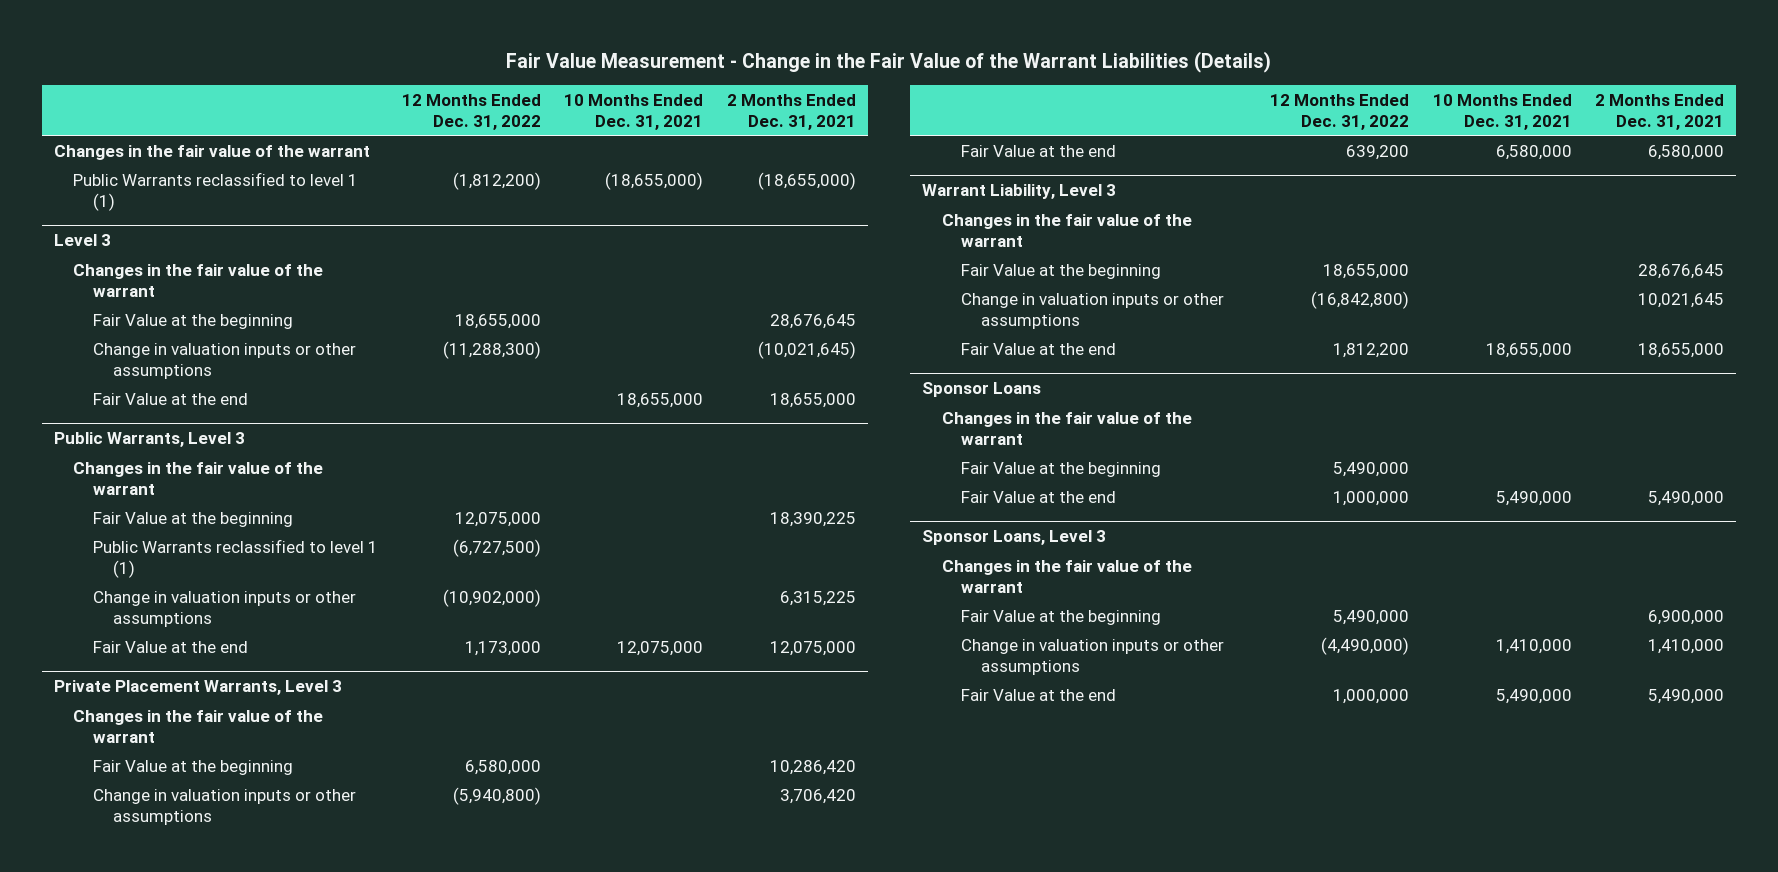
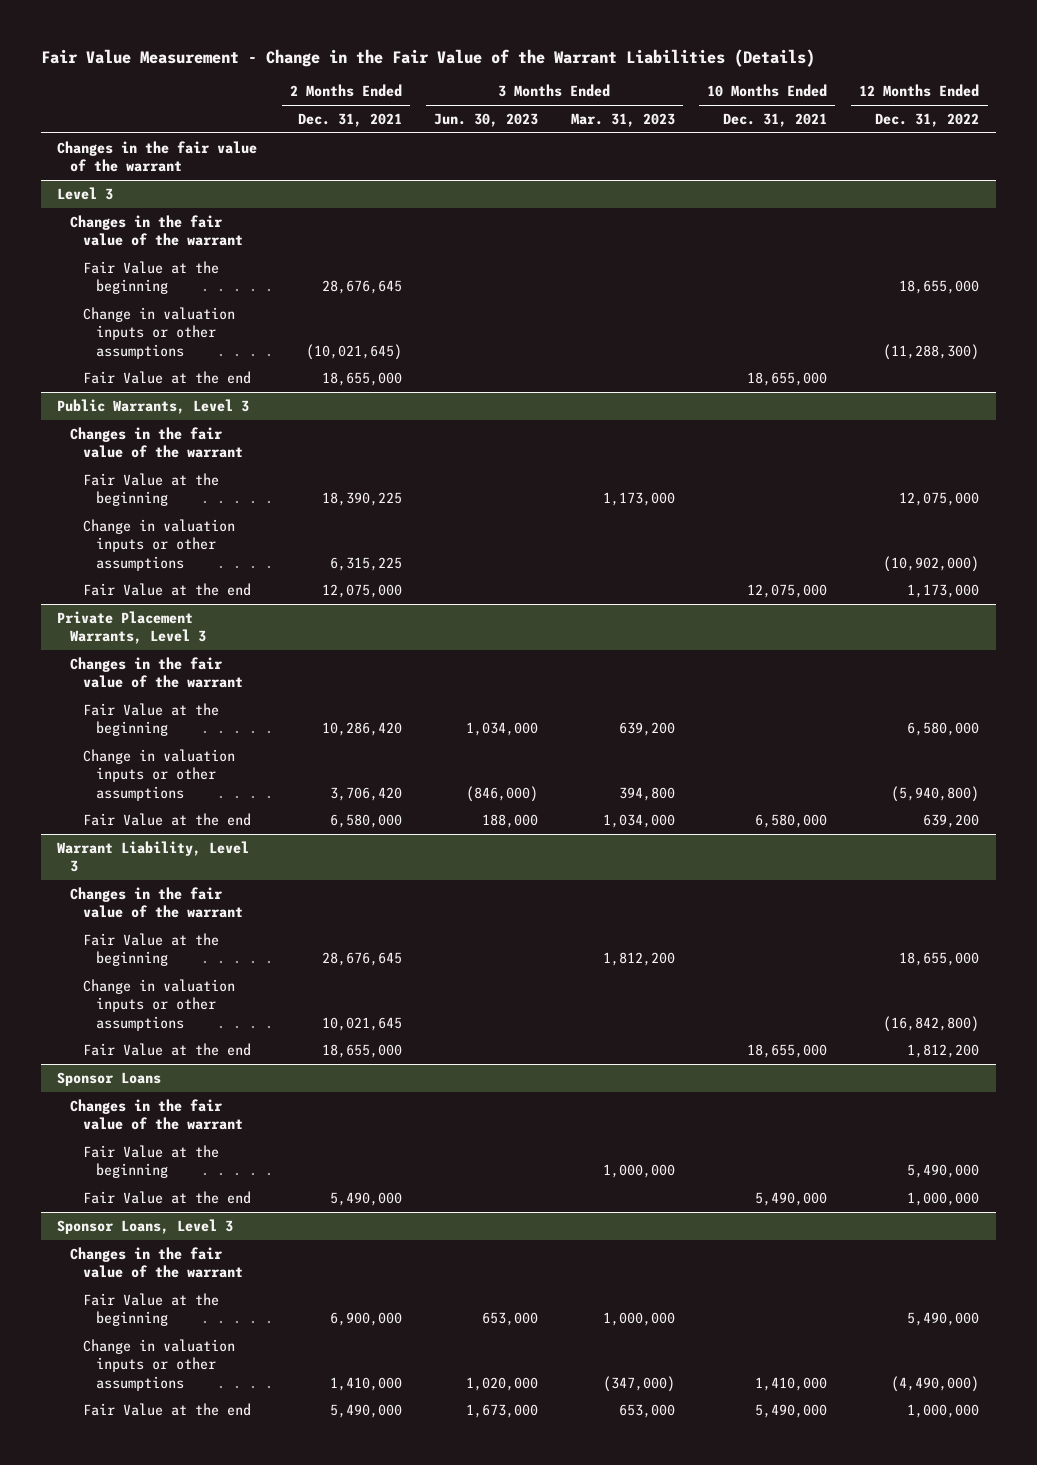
- | 12 Months Ended Dec. 31, 2022 | 10 Months Ended Dec. 31, 2021 | 2 Months Ended Dec. 31, 2021
+ | 2 Months Ended Dec. 31, 2021 | 3 Months Ended Jun. 30, 2023 | 3 Months Ended Mar. 31, 2023 | 10 Months Ended Dec. 31, 2021 | 12 Months Ended Dec. 31, 2022
- Public Warrants reclassified to level 1 (1) | (1,812,200) | (18,655,000) | (18,655,000)
@ Public Warrants, Level 3
- Public Warrants reclassified to level 1 (1) | (6,727,500) | |

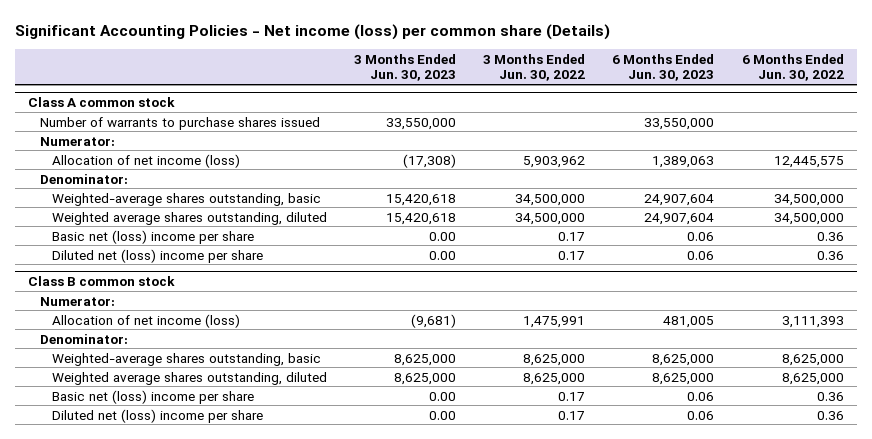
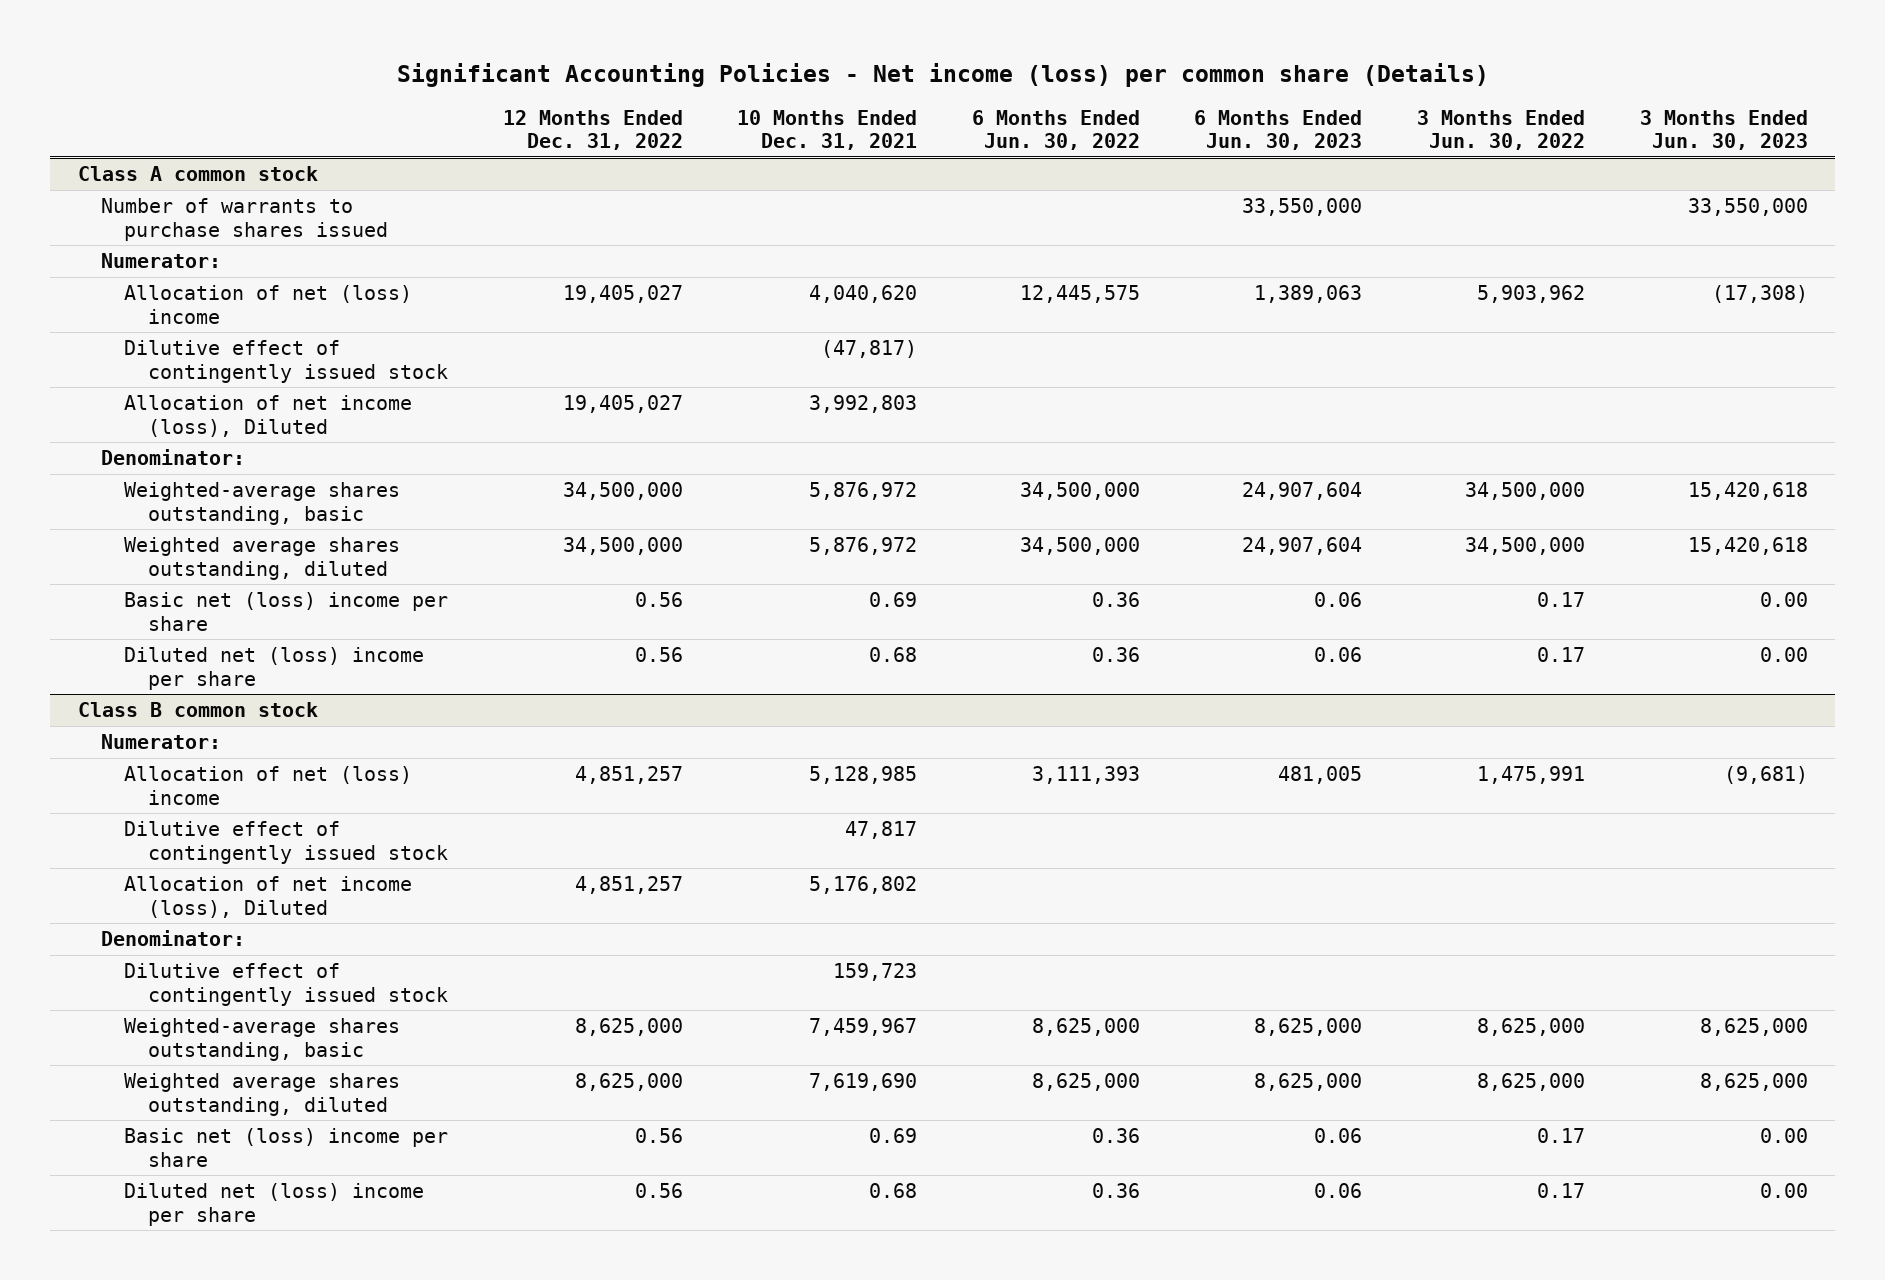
- | 3 Months Ended Jun. 30, 2023 | 3 Months Ended Jun. 30, 2022 | 6 Months Ended Jun. 30, 2023 | 6 Months Ended Jun. 30, 2022
+ | 12 Months Ended Dec. 31, 2022 | 10 Months Ended Dec. 31, 2021 | 6 Months Ended Jun. 30, 2022 | 6 Months Ended Jun. 30, 2023 | 3 Months Ended Jun. 30, 2022 | 3 Months Ended Jun. 30, 2023
@ Class A common stock
- Allocation of net income (loss) | (17,308) | 5,903,962 | 1,389,063 | 12,445,575
+ Allocation of net (loss) income | 19,405,027 | 4,040,620 | 12,445,575 | 1,389,063 | 5,903,962 | (17,308)
+ Dilutive effect of contingently issued stock | | (47,817) | | | |
+ Allocation of net income (loss), Diluted | 19,405,027 | 3,992,803 | | | |
@ Class B common stock
- Allocation of net income (loss) | (9,681) | 1,475,991 | 481,005 | 3,111,393
+ Allocation of net (loss) income | 4,851,257 | 5,128,985 | 3,111,393 | 481,005 | 1,475,991 | (9,681)
+ Dilutive effect of contingently issued stock | | 47,817 | | | |
+ Allocation of net income (loss), Diluted | 4,851,257 | 5,176,802 | | | |
+ Dilutive effect of contingently issued stock | | 159,723 | | | |

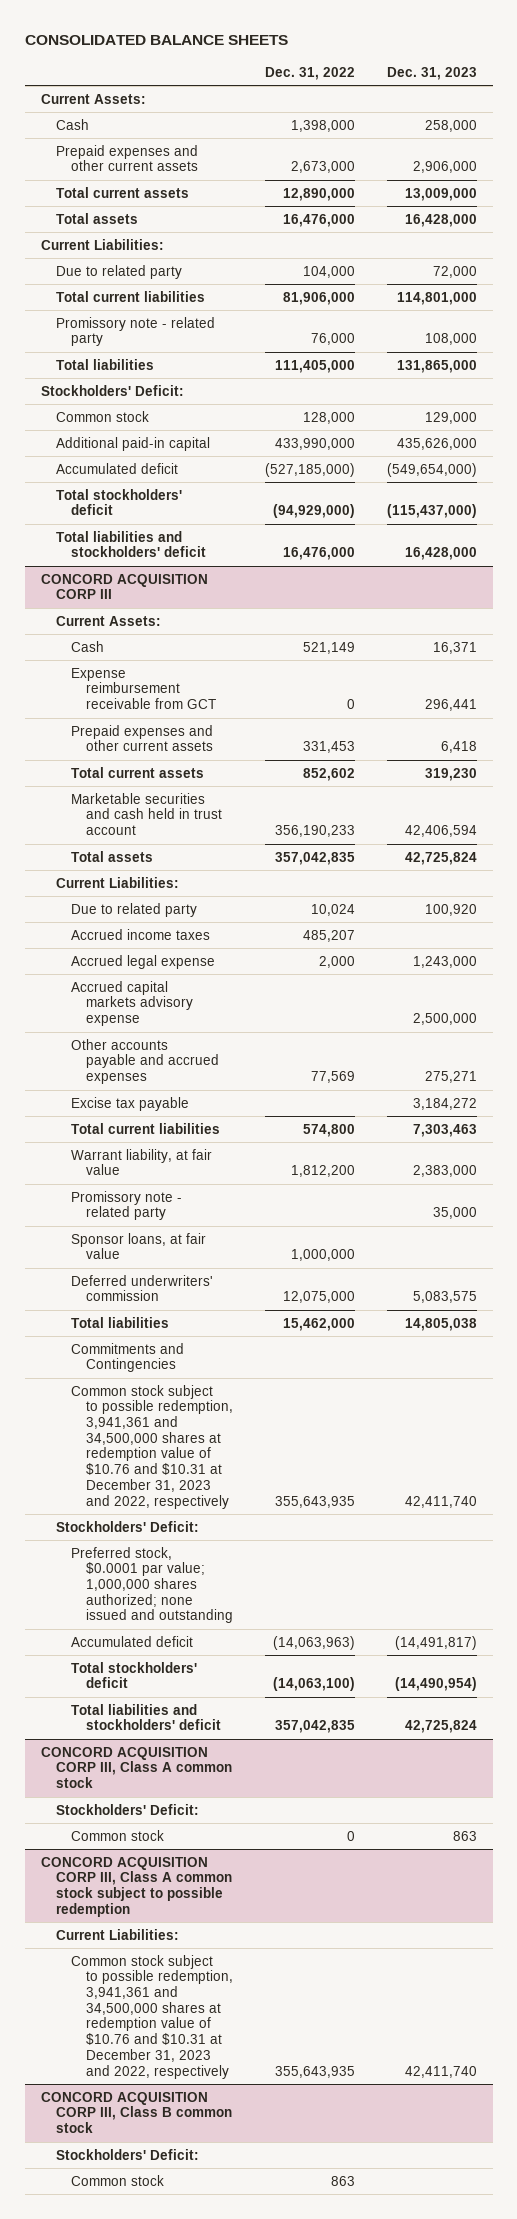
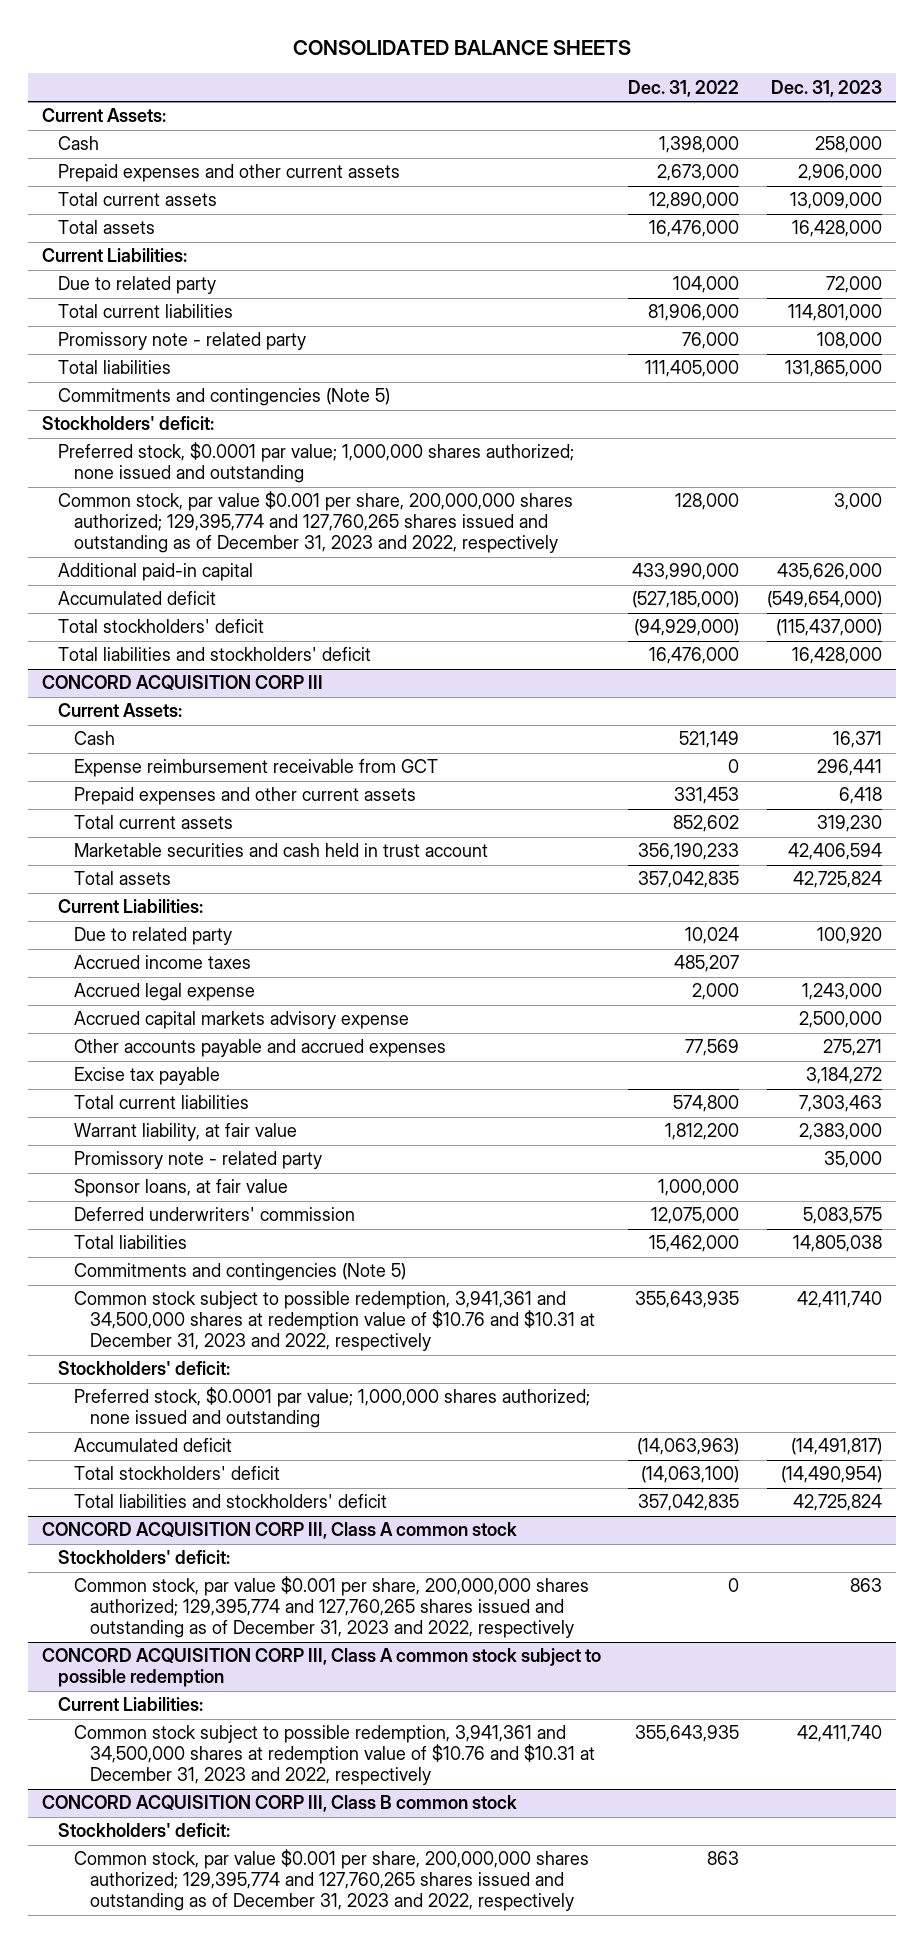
- Stockholders' Deficit:
- Common stock | 128,000 | 129,000
+ Commitments and contingencies (Note 5)
+ Stockholders' deficit:
+ Preferred stock, $0.0001 par value; 1,000,000 shares authorized; none issued and outstanding
+ Common stock, par value $0.001 per share, 200,000,000 shares authorized; 129,395,774 and 127,760,265 shares issued and outstanding as of December 31, 2023 and 2022, respectively | 128,000 | 3,000
@ CONCORD ACQUISITION CORP III
- Commitments and Contingencies
+ Commitments and contingencies (Note 5)
- Stockholders' Deficit:
+ Stockholders' deficit:
@ CONCORD ACQUISITION CORP III, Class A common stock
- Stockholders' Deficit:
- Common stock | 0 | 863
+ Stockholders' deficit:
+ Common stock, par value $0.001 per share, 200,000,000 shares authorized; 129,395,774 and 127,760,265 shares issued and outstanding as of December 31, 2023 and 2022, respectively | 0 | 863
@ CONCORD ACQUISITION CORP III, Class B common stock
- Stockholders' Deficit:
- Common stock | 863 |
+ Stockholders' deficit:
+ Common stock, par value $0.001 per share, 200,000,000 shares authorized; 129,395,774 and 127,760,265 shares issued and outstanding as of December 31, 2023 and 2022, respectively | 863 |

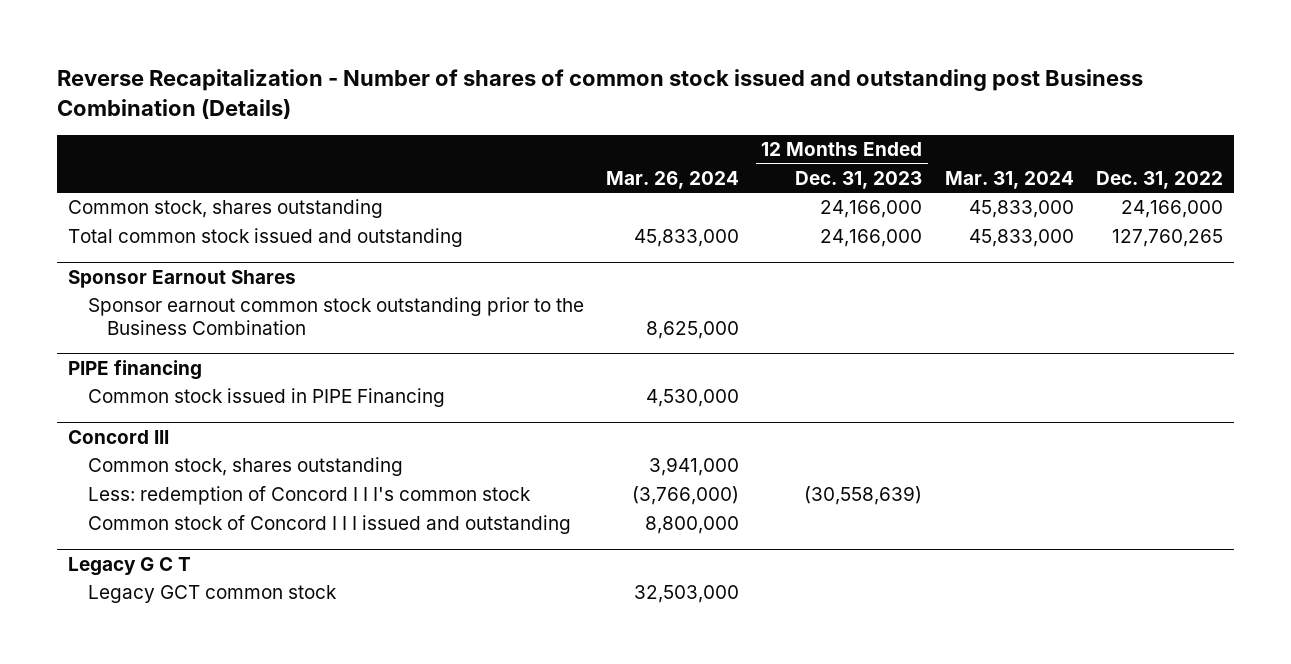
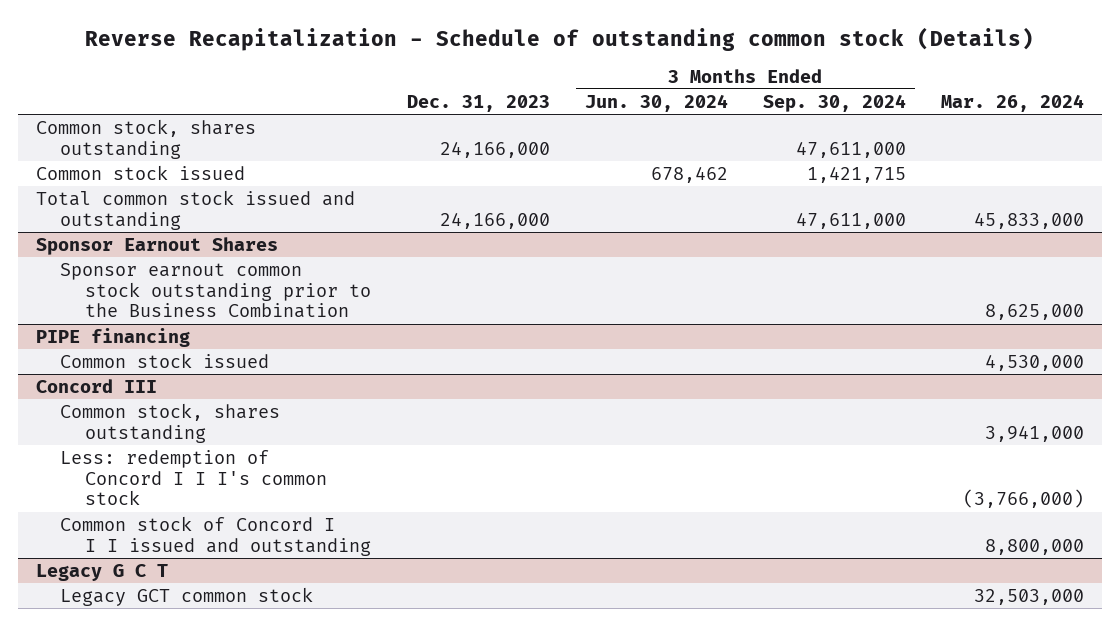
- Reverse Recapitalization - Number of shares of common stock issued and outstanding post Business Combination (Details)
+ Reverse Recapitalization - Schedule of outstanding common stock (Details)
- | Mar. 26, 2024 | 12 Months Ended Dec. 31, 2023 | Mar. 31, 2024 | Dec. 31, 2022
+ | Dec. 31, 2023 | 3 Months Ended Jun. 30, 2024 | 3 Months Ended Sep. 30, 2024 | Mar. 26, 2024
+ Common stock issued | | 678,462 | 1,421,715 |
@ PIPE financing
- Common stock issued in PIPE Financing | 4,530,000 | | |
+ Common stock issued | | | | 4,530,000

